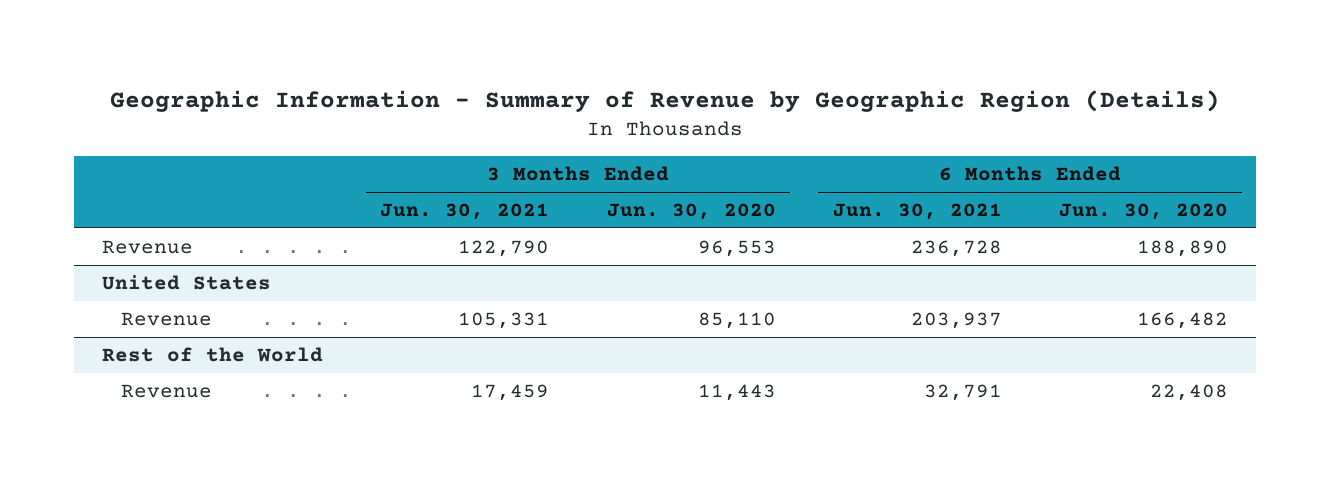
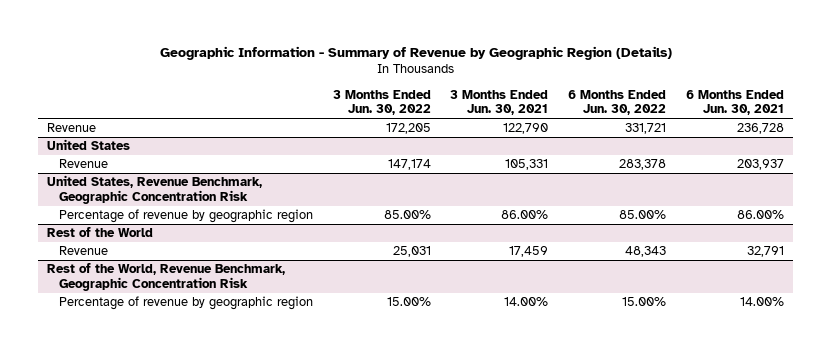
- | 3 Months Ended Jun. 30, 2021 | 3 Months Ended Jun. 30, 2020 | 6 Months Ended Jun. 30, 2021 | 6 Months Ended Jun. 30, 2020
+ | 3 Months Ended Jun. 30, 2022 | 3 Months Ended Jun. 30, 2021 | 6 Months Ended Jun. 30, 2022 | 6 Months Ended Jun. 30, 2021
+ United States, Revenue Benchmark, Geographic Concentration Risk
+ Percentage of revenue by geographic region | 85.00% | 86.00% | 85.00% | 86.00%
+ Rest of the World, Revenue Benchmark, Geographic Concentration Risk
+ Percentage of revenue by geographic region | 15.00% | 14.00% | 15.00% | 14.00%

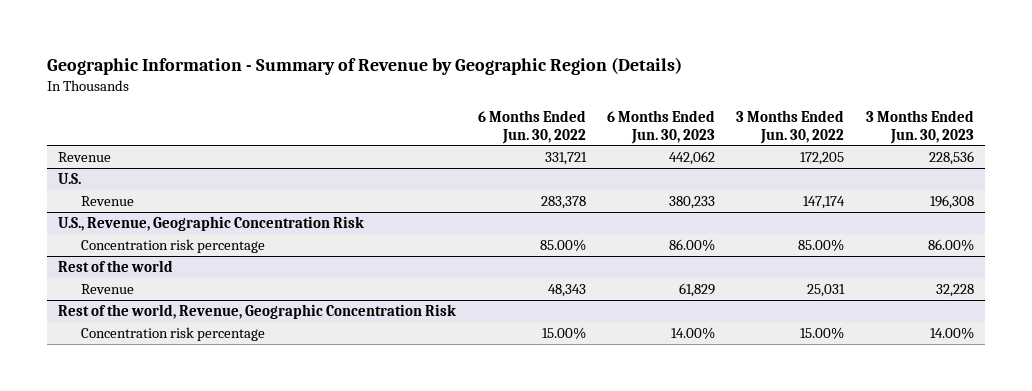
- | 3 Months Ended Jun. 30, 2022 | 3 Months Ended Jun. 30, 2021 | 6 Months Ended Jun. 30, 2022 | 6 Months Ended Jun. 30, 2021
+ | 6 Months Ended Jun. 30, 2022 | 6 Months Ended Jun. 30, 2023 | 3 Months Ended Jun. 30, 2022 | 3 Months Ended Jun. 30, 2023
- United States
+ U.S.
- United States, Revenue Benchmark, Geographic Concentration Risk
- Percentage of revenue by geographic region | 85.00% | 86.00% | 85.00% | 86.00%
- Rest of the World
+ U.S., Revenue, Geographic Concentration Risk
+ Concentration risk percentage | 85.00% | 86.00% | 85.00% | 86.00%
+ Rest of the world
- Rest of the World, Revenue Benchmark, Geographic Concentration Risk
- Percentage of revenue by geographic region | 15.00% | 14.00% | 15.00% | 14.00%
+ Rest of the world, Revenue, Geographic Concentration Risk
+ Concentration risk percentage | 15.00% | 14.00% | 15.00% | 14.00%

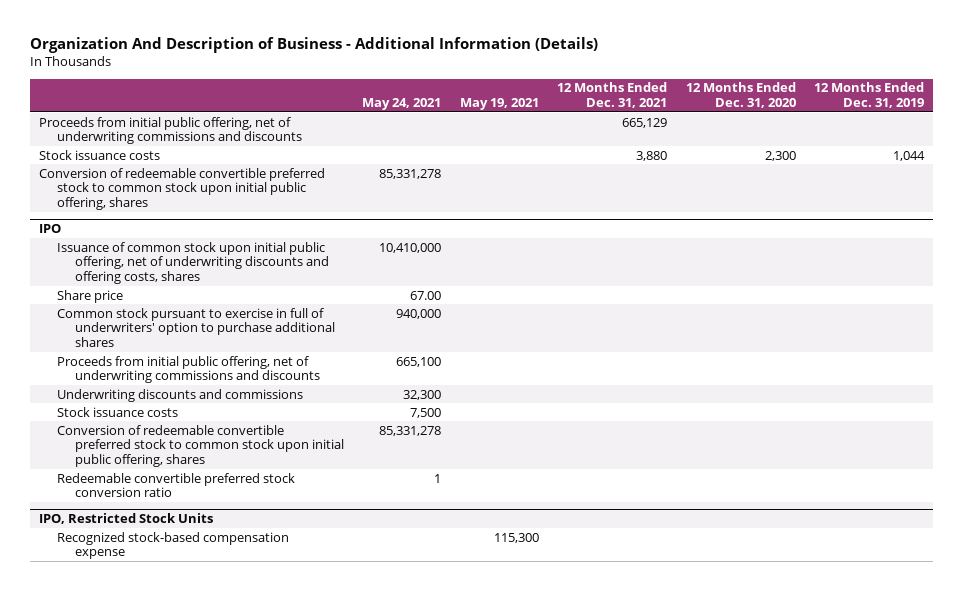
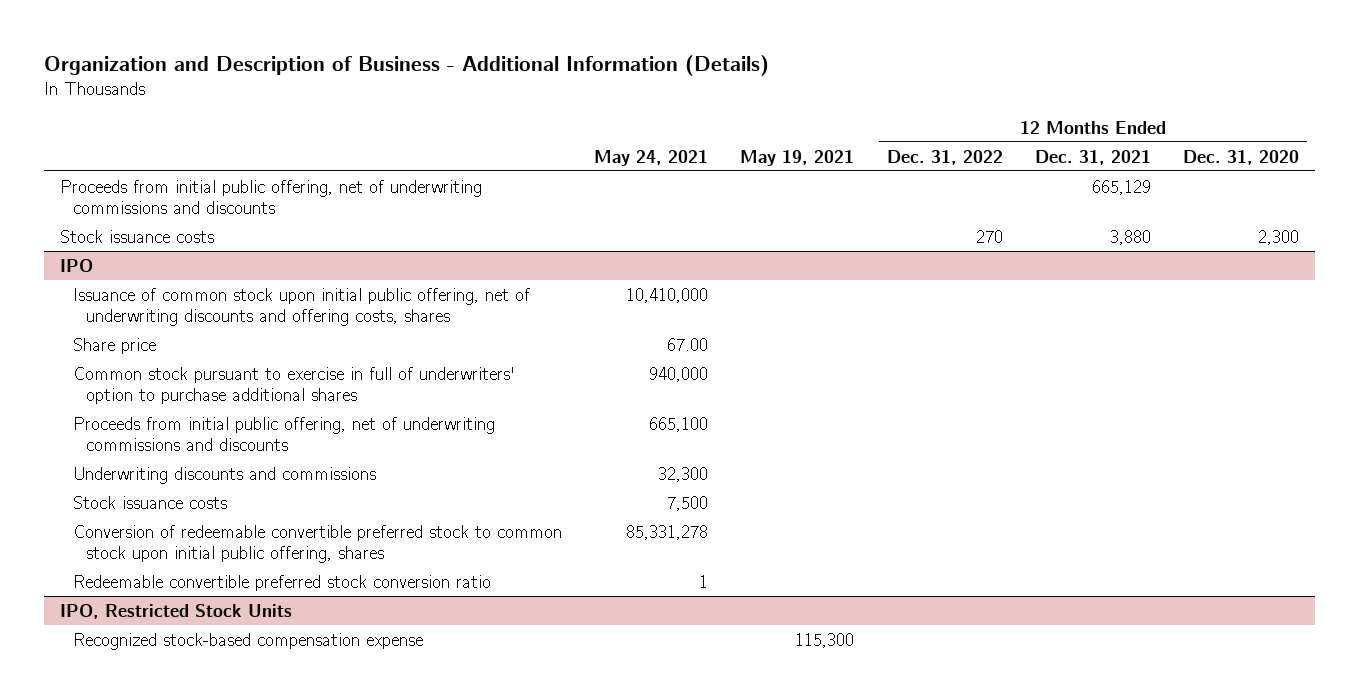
- Organization And Description of Business - Additional Information (Details)
+ Organization and Description of Business - Additional Information (Details)
- | May 24, 2021 | May 19, 2021 | 12 Months Ended Dec. 31, 2021 | 12 Months Ended Dec. 31, 2020 | 12 Months Ended Dec. 31, 2019
+ | May 24, 2021 | May 19, 2021 | 12 Months Ended Dec. 31, 2022 | 12 Months Ended Dec. 31, 2021 | 12 Months Ended Dec. 31, 2020
- Conversion of redeemable convertible preferred stock to common stock upon initial public offering, shares | 85,331,278 | | | |

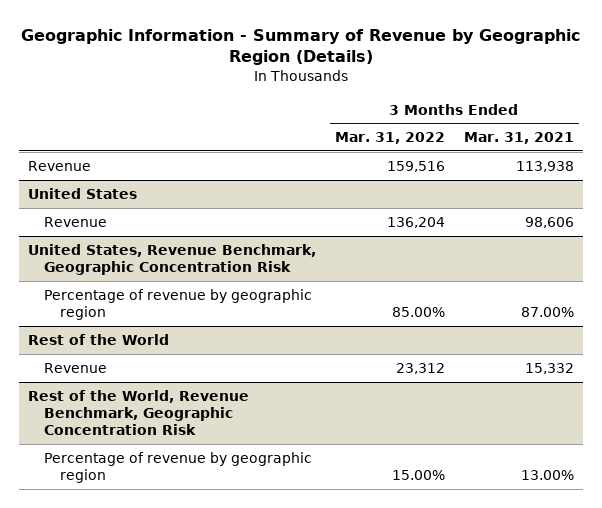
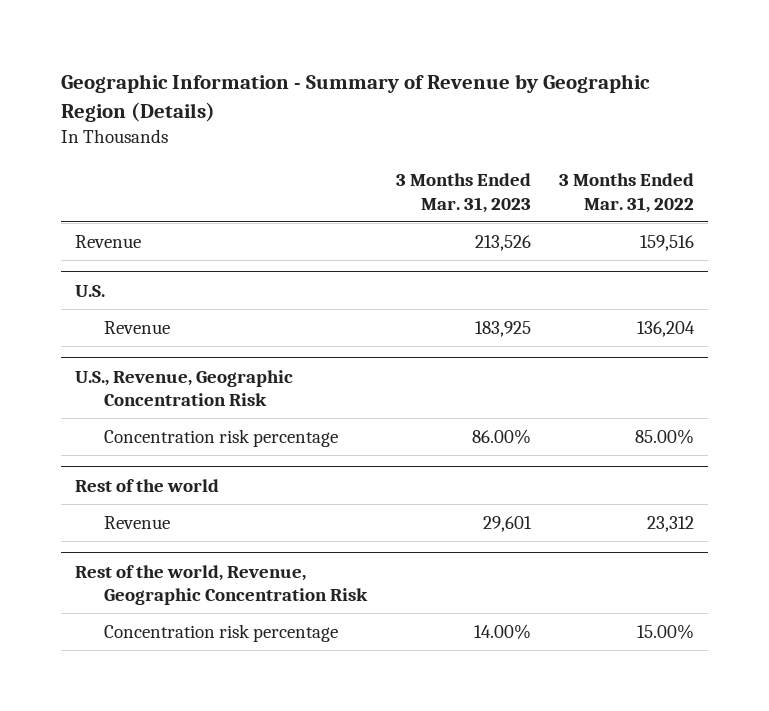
- | 3 Months Ended Mar. 31, 2022 | 3 Months Ended Mar. 31, 2021
+ | 3 Months Ended Mar. 31, 2023 | 3 Months Ended Mar. 31, 2022
- United States
+ U.S.
- United States, Revenue Benchmark, Geographic Concentration Risk
- Percentage of revenue by geographic region | 85.00% | 87.00%
- Rest of the World
+ U.S., Revenue, Geographic Concentration Risk
+ Concentration risk percentage | 86.00% | 85.00%
+ Rest of the world
- Rest of the World, Revenue Benchmark, Geographic Concentration Risk
- Percentage of revenue by geographic region | 15.00% | 13.00%
+ Rest of the world, Revenue, Geographic Concentration Risk
+ Concentration risk percentage | 14.00% | 15.00%

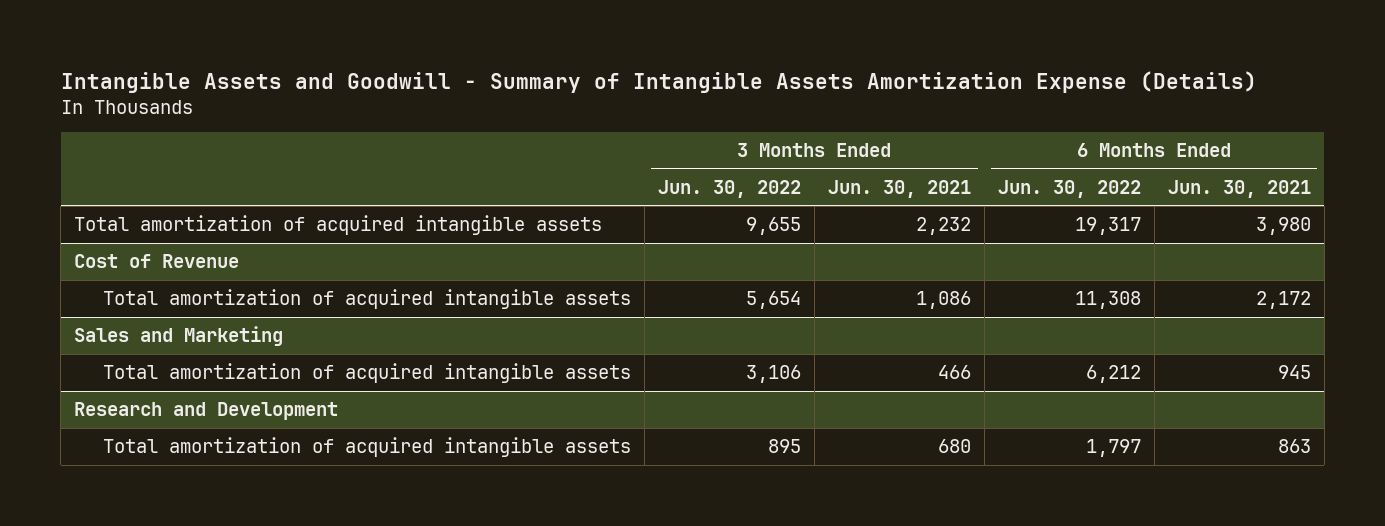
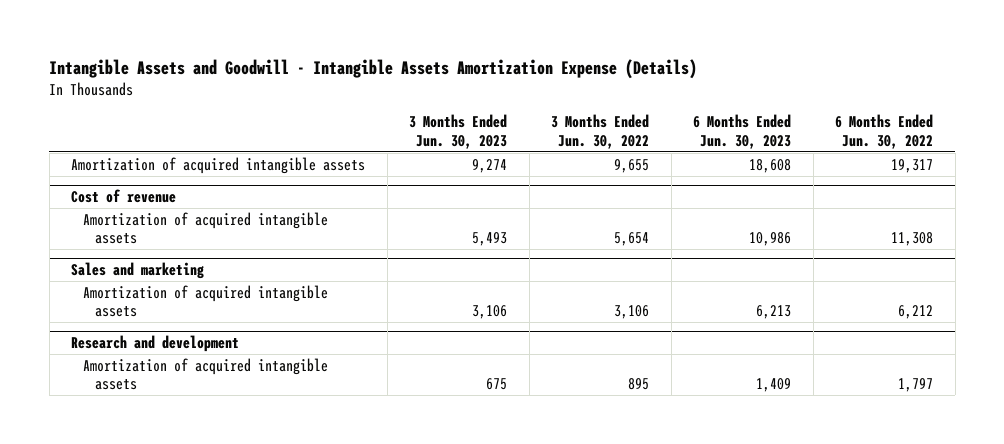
- Intangible Assets and Goodwill - Summary of Intangible Assets Amortization Expense (Details)
+ Intangible Assets and Goodwill - Intangible Assets Amortization Expense (Details)
- | 3 Months Ended Jun. 30, 2022 | 3 Months Ended Jun. 30, 2021 | 6 Months Ended Jun. 30, 2022 | 6 Months Ended Jun. 30, 2021
+ | 3 Months Ended Jun. 30, 2023 | 3 Months Ended Jun. 30, 2022 | 6 Months Ended Jun. 30, 2023 | 6 Months Ended Jun. 30, 2022
- Total amortization of acquired intangible assets | 9,655 | 2,232 | 19,317 | 3,980
- Cost of Revenue
- Total amortization of acquired intangible assets | 5,654 | 1,086 | 11,308 | 2,172
- Sales and Marketing
- Total amortization of acquired intangible assets | 3,106 | 466 | 6,212 | 945
- Research and Development
- Total amortization of acquired intangible assets | 895 | 680 | 1,797 | 863
+ Amortization of acquired intangible assets | 9,274 | 9,655 | 18,608 | 19,317
+ Cost of revenue
+ Amortization of acquired intangible assets | 5,493 | 5,654 | 10,986 | 11,308
+ Sales and marketing
+ Amortization of acquired intangible assets | 3,106 | 3,106 | 6,213 | 6,212
+ Research and development
+ Amortization of acquired intangible assets | 675 | 895 | 1,409 | 1,797

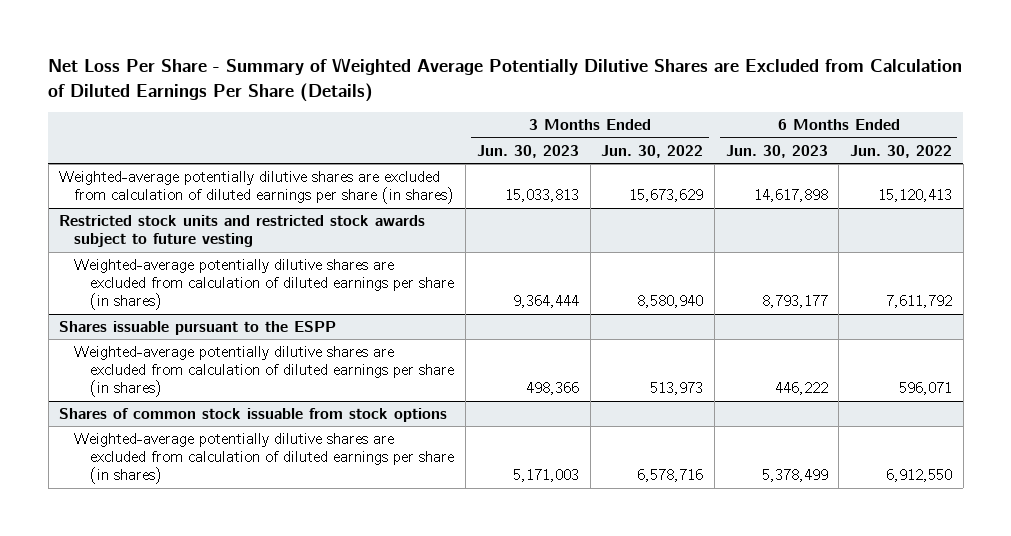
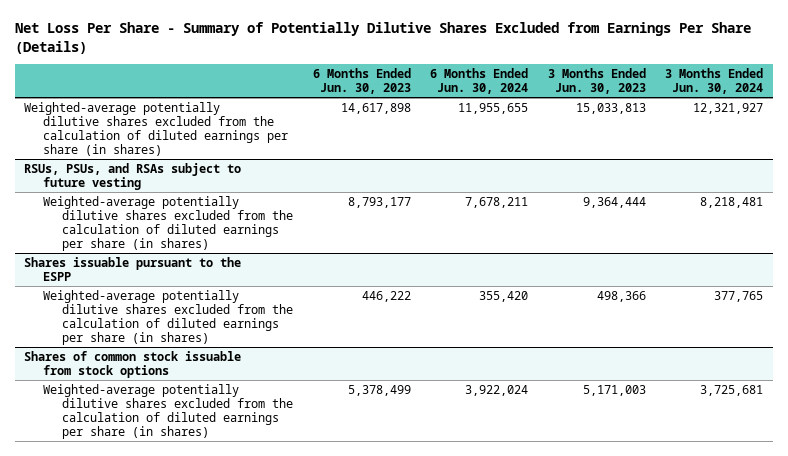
- Net Loss Per Share - Summary of Weighted Average Potentially Dilutive Shares are Excluded from Calculation of Diluted Earnings Per Share (Details)
+ Net Loss Per Share - Summary of Potentially Dilutive Shares Excluded from Earnings Per Share (Details)
- | 3 Months Ended Jun. 30, 2023 | 3 Months Ended Jun. 30, 2022 | 6 Months Ended Jun. 30, 2023 | 6 Months Ended Jun. 30, 2022
+ | 6 Months Ended Jun. 30, 2023 | 6 Months Ended Jun. 30, 2024 | 3 Months Ended Jun. 30, 2023 | 3 Months Ended Jun. 30, 2024
- Weighted-average potentially dilutive shares are excluded from calculation of diluted earnings per share (in shares) | 15,033,813 | 15,673,629 | 14,617,898 | 15,120,413
- Restricted stock units and restricted stock awards subject to future vesting
- Weighted-average potentially dilutive shares are excluded from calculation of diluted earnings per share (in shares) | 9,364,444 | 8,580,940 | 8,793,177 | 7,611,792
+ Weighted-average potentially dilutive shares excluded from the calculation of diluted earnings per share (in shares) | 14,617,898 | 11,955,655 | 15,033,813 | 12,321,927
+ RSUs, PSUs, and RSAs subject to future vesting
+ Weighted-average potentially dilutive shares excluded from the calculation of diluted earnings per share (in shares) | 8,793,177 | 7,678,211 | 9,364,444 | 8,218,481
@ Shares issuable pursuant to the ESPP
- Weighted-average potentially dilutive shares are excluded from calculation of diluted earnings per share (in shares) | 498,366 | 513,973 | 446,222 | 596,071
+ Weighted-average potentially dilutive shares excluded from the calculation of diluted earnings per share (in shares) | 446,222 | 355,420 | 498,366 | 377,765
@ Shares of common stock issuable from stock options
- Weighted-average potentially dilutive shares are excluded from calculation of diluted earnings per share (in shares) | 5,171,003 | 6,578,716 | 5,378,499 | 6,912,550
+ Weighted-average potentially dilutive shares excluded from the calculation of diluted earnings per share (in shares) | 5,378,499 | 3,922,024 | 5,171,003 | 3,725,681

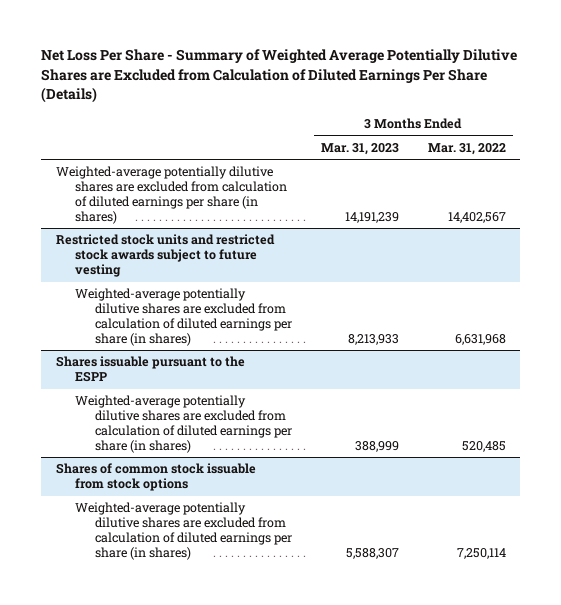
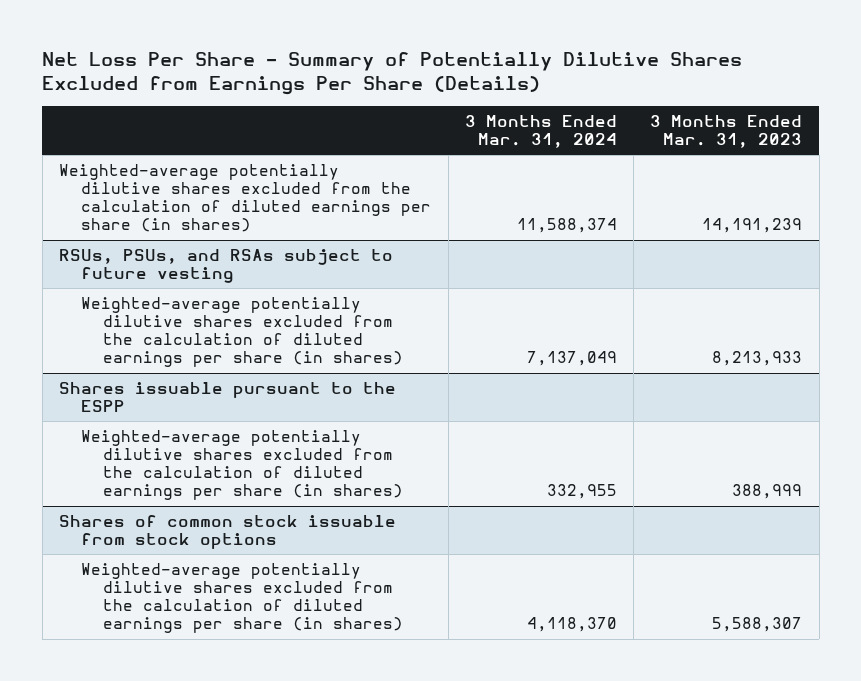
- Net Loss Per Share - Summary of Weighted Average Potentially Dilutive Shares are Excluded from Calculation of Diluted Earnings Per Share (Details)
+ Net Loss Per Share - Summary of Potentially Dilutive Shares Excluded from Earnings Per Share (Details)
- | 3 Months Ended Mar. 31, 2023 | 3 Months Ended Mar. 31, 2022
+ | 3 Months Ended Mar. 31, 2024 | 3 Months Ended Mar. 31, 2023
- Weighted-average potentially dilutive shares are excluded from calculation of diluted earnings per share (in shares) | 14,191,239 | 14,402,567
- Restricted stock units and restricted stock awards subject to future vesting
- Weighted-average potentially dilutive shares are excluded from calculation of diluted earnings per share (in shares) | 8,213,933 | 6,631,968
+ Weighted-average potentially dilutive shares excluded from the calculation of diluted earnings per share (in shares) | 11,588,374 | 14,191,239
+ RSUs, PSUs, and RSAs subject to future vesting
+ Weighted-average potentially dilutive shares excluded from the calculation of diluted earnings per share (in shares) | 7,137,049 | 8,213,933
@ Shares issuable pursuant to the ESPP
- Weighted-average potentially dilutive shares are excluded from calculation of diluted earnings per share (in shares) | 388,999 | 520,485
+ Weighted-average potentially dilutive shares excluded from the calculation of diluted earnings per share (in shares) | 332,955 | 388,999
@ Shares of common stock issuable from stock options
- Weighted-average potentially dilutive shares are excluded from calculation of diluted earnings per share (in shares) | 5,588,307 | 7,250,114
+ Weighted-average potentially dilutive shares excluded from the calculation of diluted earnings per share (in shares) | 4,118,370 | 5,588,307

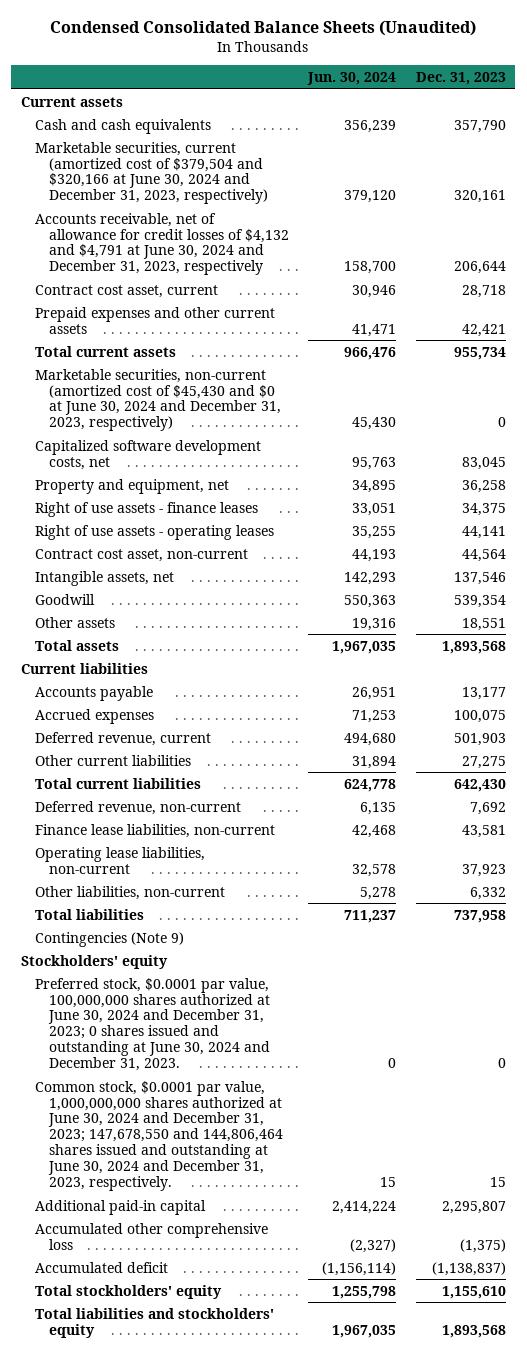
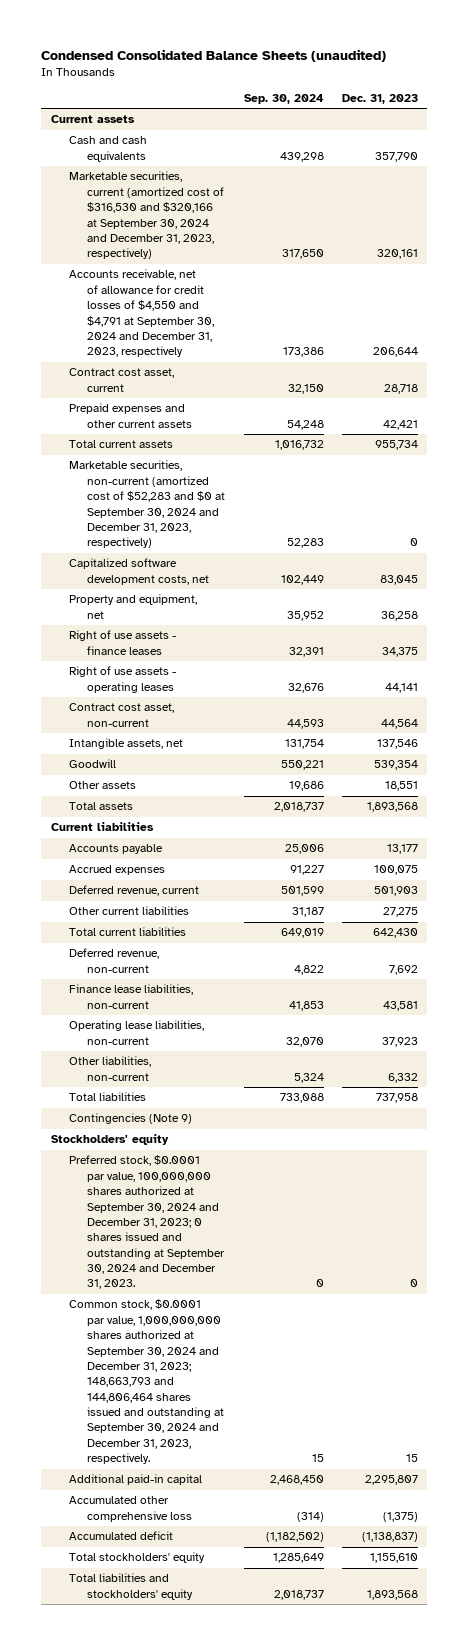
- Condensed Consolidated Balance Sheets (Unaudited)
+ Condensed Consolidated Balance Sheets (unaudited)
- | Jun. 30, 2024 | Dec. 31, 2023
+ | Sep. 30, 2024 | Dec. 31, 2023
- Marketable securities, current (amortized cost of $379,504 and $320,166 at June 30, 2024 and December 31, 2023, respectively) | 379,120 | 320,161
- Accounts receivable, net of allowance for credit losses of $4,132 and $4,791 at June 30, 2024 and December 31, 2023, respectively | 158,700 | 206,644
+ Marketable securities, current (amortized cost of $316,530 and $320,166 at September 30, 2024 and December 31, 2023, respectively) | 317,650 | 320,161
+ Accounts receivable, net of allowance for credit losses of $4,550 and $4,791 at September 30, 2024 and December 31, 2023, respectively | 173,386 | 206,644
- Marketable securities, non-current (amortized cost of $45,430 and $0 at June 30, 2024 and December 31, 2023, respectively) | 45,430 | 0
+ Marketable securities, non-current (amortized cost of $52,283 and $0 at September 30, 2024 and December 31, 2023, respectively) | 52,283 | 0
- Preferred stock, $0.0001 par value, 100,000,000 shares authorized at June 30, 2024 and December 31, 2023; 0 shares issued and outstanding at June 30, 2024 and December 31, 2023. | 0 | 0
- Common stock, $0.0001 par value, 1,000,000,000 shares authorized at June 30, 2024 and December 31, 2023; 147,678,550 and 144,806,464 shares issued and outstanding at June 30, 2024 and December 31, 2023, respectively. | 15 | 15
+ Preferred stock, $0.0001 par value, 100,000,000 shares authorized at September 30, 2024 and December 31, 2023; 0 shares issued and outstanding at September 30, 2024 and December 31, 2023. | 0 | 0
+ Common stock, $0.0001 par value, 1,000,000,000 shares authorized at September 30, 2024 and December 31, 2023; 148,663,793 and 144,806,464 shares issued and outstanding at September 30, 2024 and December 31, 2023, respectively. | 15 | 15

